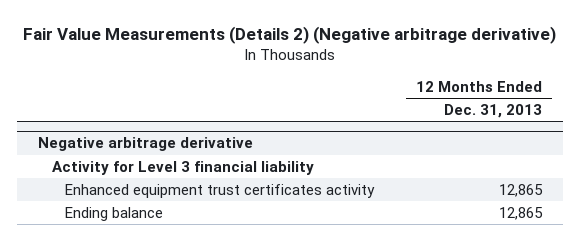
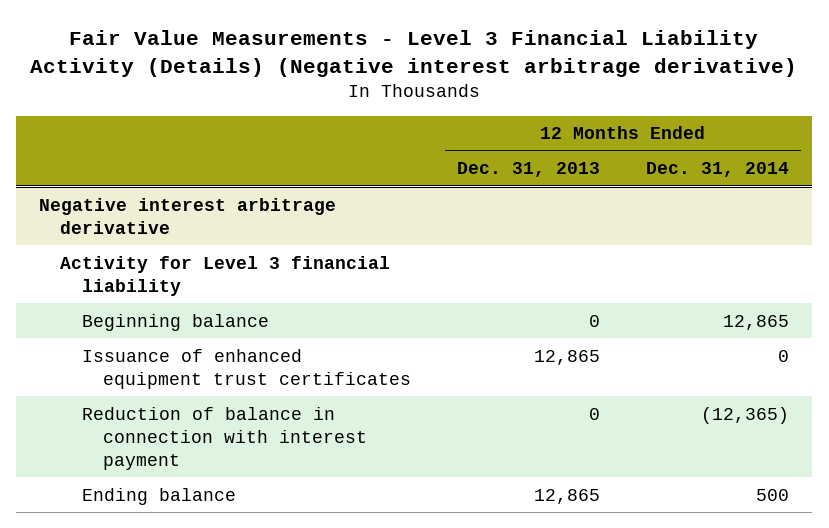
- Fair Value Measurements (Details 2) (Negative arbitrage derivative)
+ Fair Value Measurements - Level 3 Financial Liability Activity (Details) (Negative interest arbitrage derivative)
- | 12 Months Ended Dec. 31, 2013
+ | 12 Months Ended Dec. 31, 2013 | 12 Months Ended Dec. 31, 2014
- Negative arbitrage derivative
+ Negative interest arbitrage derivative
- Enhanced equipment trust certificates activity | 12,865
+ Beginning balance | 0 | 12,865
+ Issuance of enhanced equipment trust certificates | 12,865 | 0
+ Reduction of balance in connection with interest payment | 0 | (12,365)

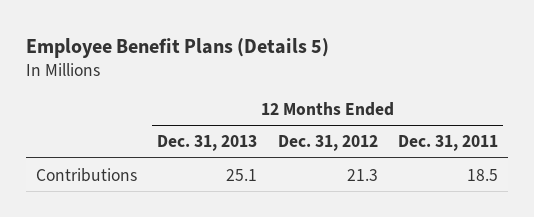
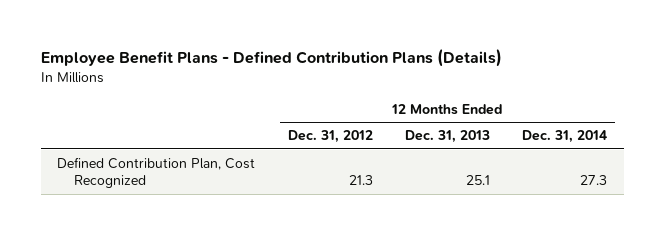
- Employee Benefit Plans (Details 5)
+ Employee Benefit Plans - Defined Contribution Plans (Details)
- | 12 Months Ended Dec. 31, 2013 | 12 Months Ended Dec. 31, 2012 | 12 Months Ended Dec. 31, 2011
+ | 12 Months Ended Dec. 31, 2012 | 12 Months Ended Dec. 31, 2013 | 12 Months Ended Dec. 31, 2014
- Contributions | 25.1 | 21.3 | 18.5
+ Defined Contribution Plan, Cost Recognized | 21.3 | 25.1 | 27.3

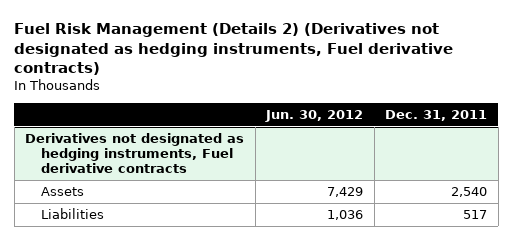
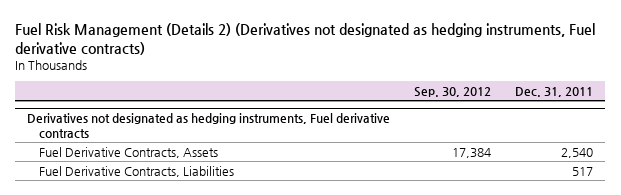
- | Jun. 30, 2012 | Dec. 31, 2011
+ | Sep. 30, 2012 | Dec. 31, 2011
@ Derivatives not designated as hedging instruments, Fuel derivative contracts
- Assets | 7,429 | 2,540
- Liabilities | 1,036 | 517
+ Fuel Derivative Contracts, Assets | 17,384 | 2,540
+ Fuel Derivative Contracts, Liabilities | | 517

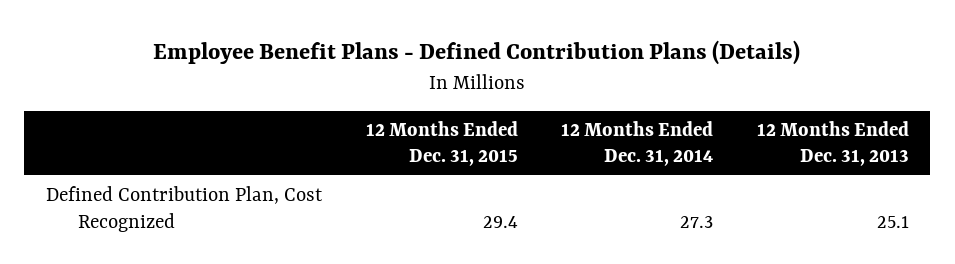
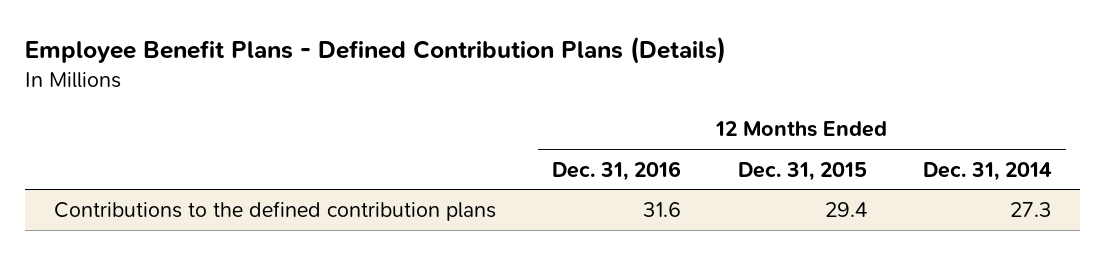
- | 12 Months Ended Dec. 31, 2015 | 12 Months Ended Dec. 31, 2014 | 12 Months Ended Dec. 31, 2013
+ | 12 Months Ended Dec. 31, 2016 | 12 Months Ended Dec. 31, 2015 | 12 Months Ended Dec. 31, 2014
- Defined Contribution Plan, Cost Recognized | 29.4 | 27.3 | 25.1
+ Contributions to the defined contribution plans | 31.6 | 29.4 | 27.3

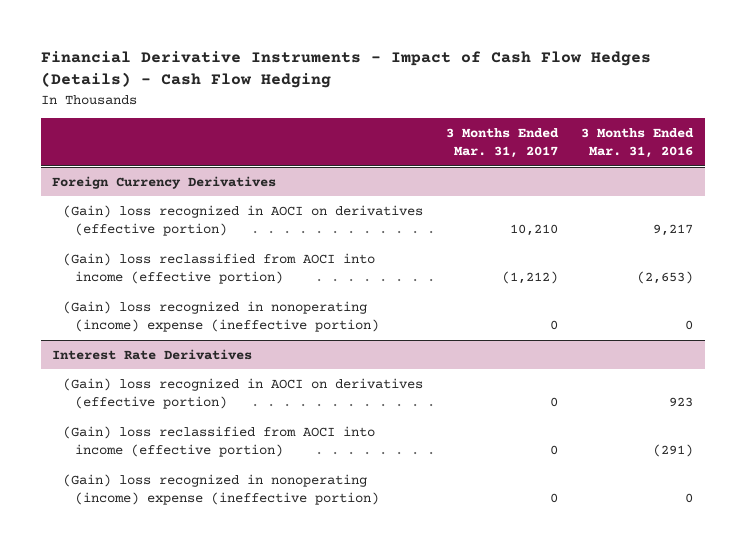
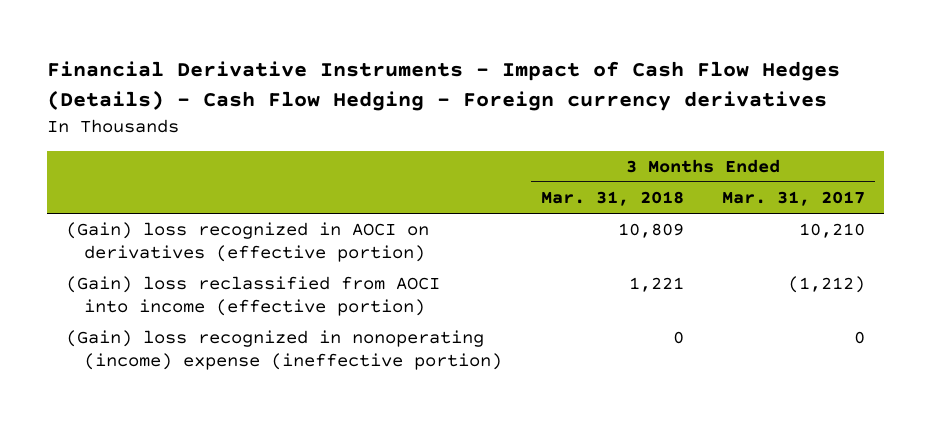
- Financial Derivative Instruments - Impact of Cash Flow Hedges (Details) - Cash Flow Hedging
+ Financial Derivative Instruments - Impact of Cash Flow Hedges (Details) - Cash Flow Hedging - Foreign currency derivatives
- | 3 Months Ended Mar. 31, 2017 | 3 Months Ended Mar. 31, 2016
+ | 3 Months Ended Mar. 31, 2018 | 3 Months Ended Mar. 31, 2017
- Foreign Currency Derivatives
- Interest Rate Derivatives
- (Gain) loss recognized in AOCI on derivatives (effective portion) | 0 | 923
- (Gain) loss reclassified from AOCI into income (effective portion) | 0 | (291)
- (Gain) loss recognized in nonoperating (income) expense (ineffective portion) | 0 | 0

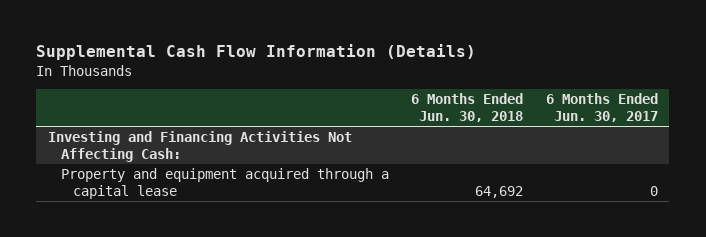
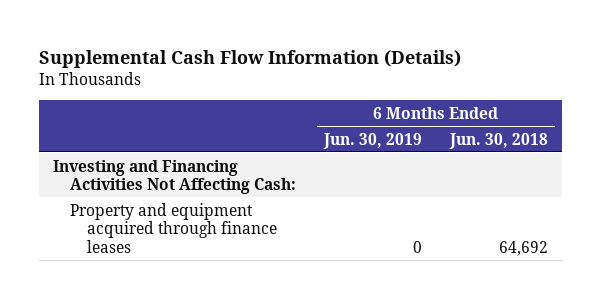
- | 6 Months Ended Jun. 30, 2018 | 6 Months Ended Jun. 30, 2017
+ | 6 Months Ended Jun. 30, 2019 | 6 Months Ended Jun. 30, 2018
- Property and equipment acquired through a capital lease | 64,692 | 0
+ Property and equipment acquired through finance leases | 0 | 64,692

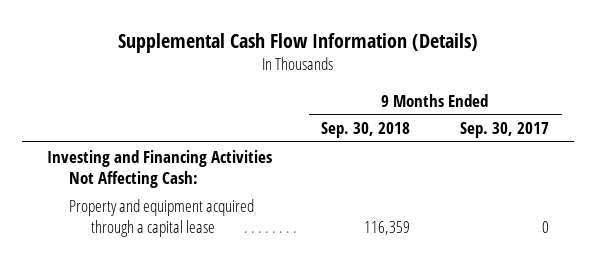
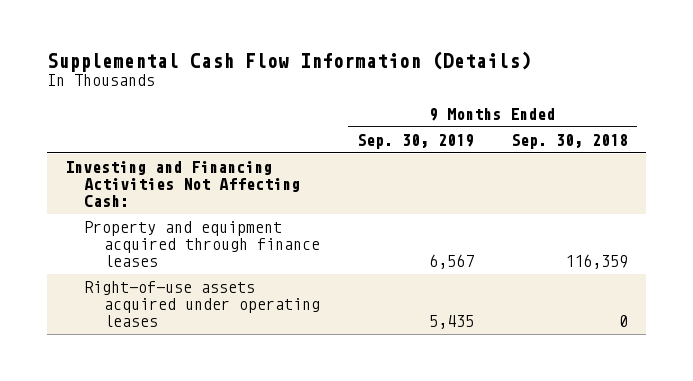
- | 9 Months Ended Sep. 30, 2018 | 9 Months Ended Sep. 30, 2017
+ | 9 Months Ended Sep. 30, 2019 | 9 Months Ended Sep. 30, 2018
- Property and equipment acquired through a capital lease | 116,359 | 0
+ Property and equipment acquired through finance leases | 6,567 | 116,359
+ Right-of-use assets acquired under operating leases | 5,435 | 0

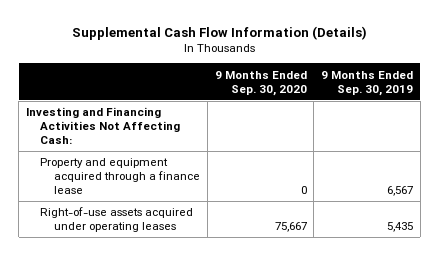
- | 9 Months Ended Sep. 30, 2019 | 9 Months Ended Sep. 30, 2018
+ | 9 Months Ended Sep. 30, 2020 | 9 Months Ended Sep. 30, 2019
- Property and equipment acquired through finance leases | 6,567 | 116,359
+ Property and equipment acquired through a finance lease | 0 | 6,567

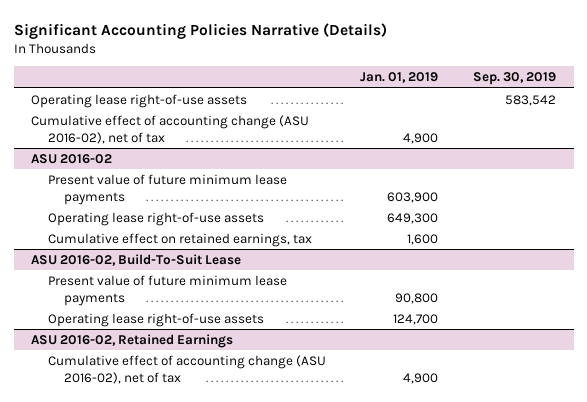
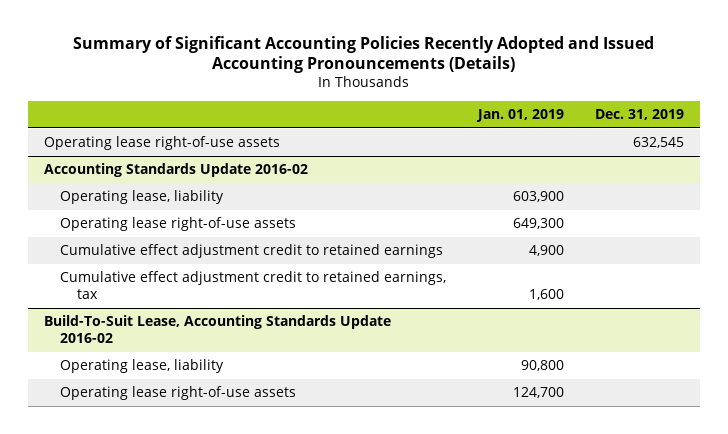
- Significant Accounting Policies Narrative (Details)
+ Summary of Significant Accounting Policies Recently Adopted and Issued Accounting Pronouncements (Details)
- | Jan. 01, 2019 | Sep. 30, 2019
+ | Jan. 01, 2019 | Dec. 31, 2019
- Cumulative effect of accounting change (ASU 2016-02), net of tax | 4,900 |
- ASU 2016-02
- Present value of future minimum lease payments | 603,900 |
+ Accounting Standards Update 2016-02
+ Operating lease, liability | 603,900 |
- Cumulative effect on retained earnings, tax | 1,600 |
- ASU 2016-02, Build-To-Suit Lease
- Present value of future minimum lease payments | 90,800 |
+ Cumulative effect adjustment credit to retained earnings | 4,900 |
+ Cumulative effect adjustment credit to retained earnings, tax | 1,600 |
+ Build-To-Suit Lease, Accounting Standards Update 2016-02
+ Operating lease, liability | 90,800 |
- ASU 2016-02, Retained Earnings
- Cumulative effect of accounting change (ASU 2016-02), net of tax | 4,900 |

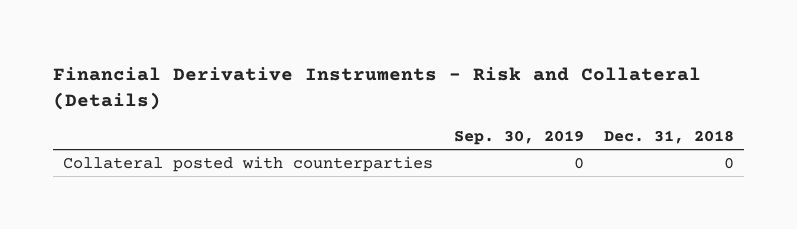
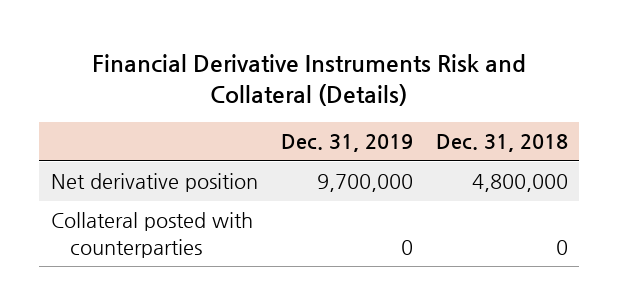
- Financial Derivative Instruments - Risk and Collateral (Details)
+ Financial Derivative Instruments Risk and Collateral (Details)
- | Sep. 30, 2019 | Dec. 31, 2018
+ | Dec. 31, 2019 | Dec. 31, 2018
+ Net derivative position | 9,700,000 | 4,800,000

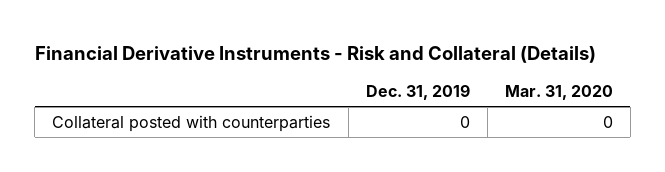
- Financial Derivative Instruments Risk and Collateral (Details)
+ Financial Derivative Instruments - Risk and Collateral (Details)
- | Dec. 31, 2019 | Dec. 31, 2018
+ | Dec. 31, 2019 | Mar. 31, 2020
- Net derivative position | 9,700,000 | 4,800,000

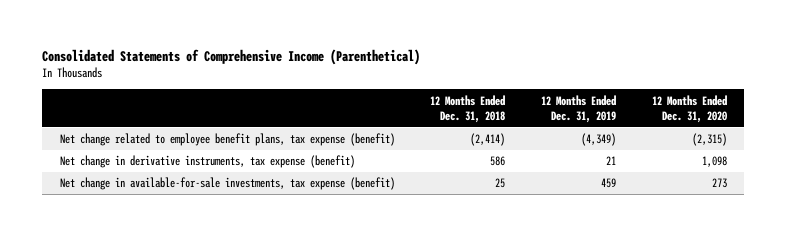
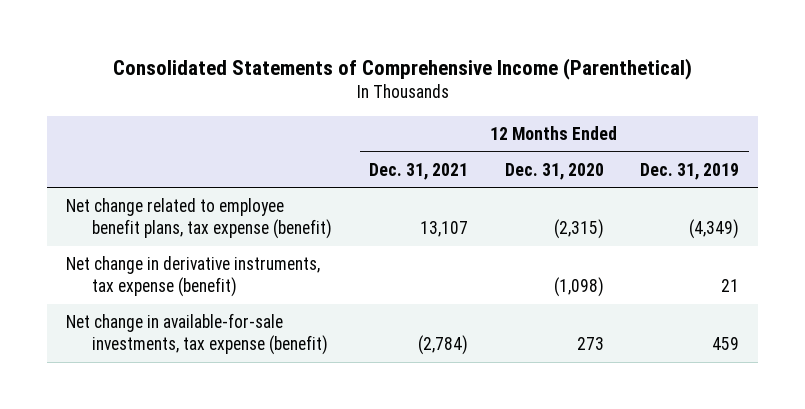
- | 12 Months Ended Dec. 31, 2018 | 12 Months Ended Dec. 31, 2019 | 12 Months Ended Dec. 31, 2020
+ | 12 Months Ended Dec. 31, 2021 | 12 Months Ended Dec. 31, 2020 | 12 Months Ended Dec. 31, 2019
- Net change in derivative instruments, tax expense (benefit) | 586 | 21 | 1,098
+ Net change in derivative instruments, tax expense (benefit) | | (1,098) | 21

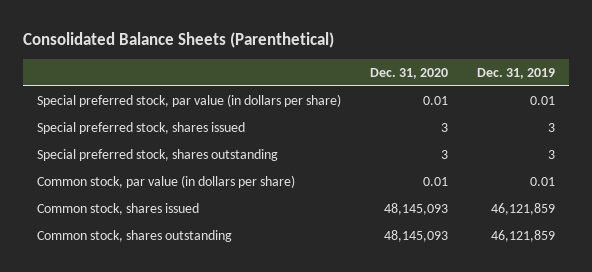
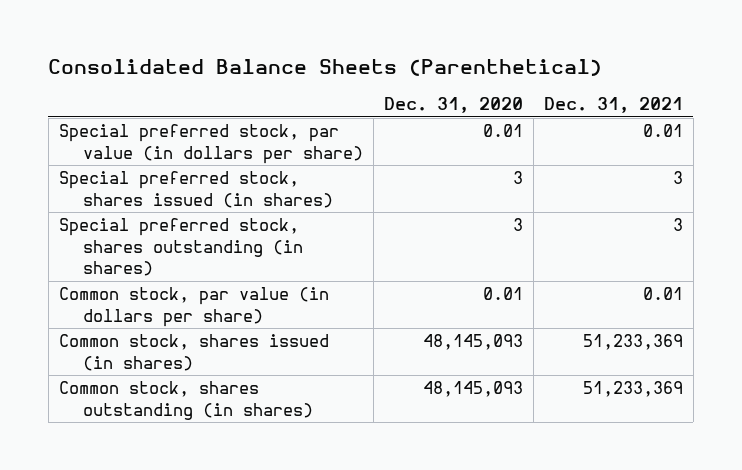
- | Dec. 31, 2020 | Dec. 31, 2019
+ | Dec. 31, 2020 | Dec. 31, 2021
- Special preferred stock, shares issued | 3 | 3
- Special preferred stock, shares outstanding | 3 | 3
+ Special preferred stock, shares issued (in shares) | 3 | 3
+ Special preferred stock, shares outstanding (in shares) | 3 | 3
- Common stock, shares issued | 48,145,093 | 46,121,859
- Common stock, shares outstanding | 48,145,093 | 46,121,859
+ Common stock, shares issued (in shares) | 48,145,093 | 51,233,369
+ Common stock, shares outstanding (in shares) | 48,145,093 | 51,233,369

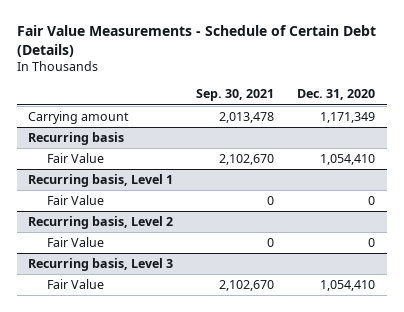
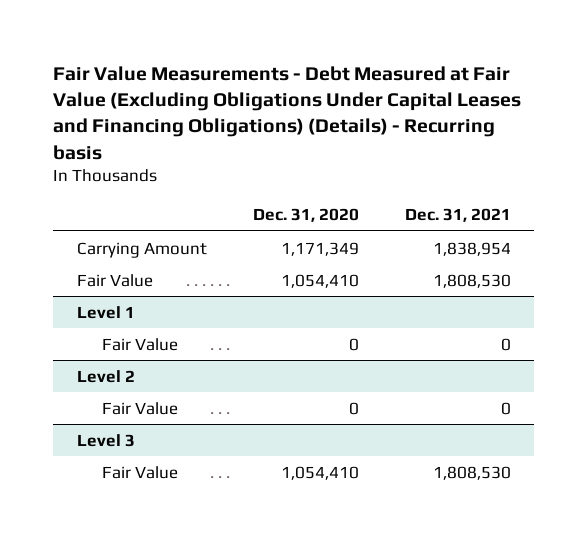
- Fair Value Measurements - Schedule of Certain Debt (Details)
+ Fair Value Measurements - Debt Measured at Fair Value (Excluding Obligations Under Capital Leases and Financing Obligations) (Details) - Recurring basis
- | Sep. 30, 2021 | Dec. 31, 2020
+ | Dec. 31, 2020 | Dec. 31, 2021
- Carrying amount | 2,013,478 | 1,171,349
- Recurring basis
+ Carrying Amount | 1,171,349 | 1,838,954
- Recurring basis, Level 1
+ Level 1
- Recurring basis, Level 2
+ Level 2
- Recurring basis, Level 3
+ Level 3

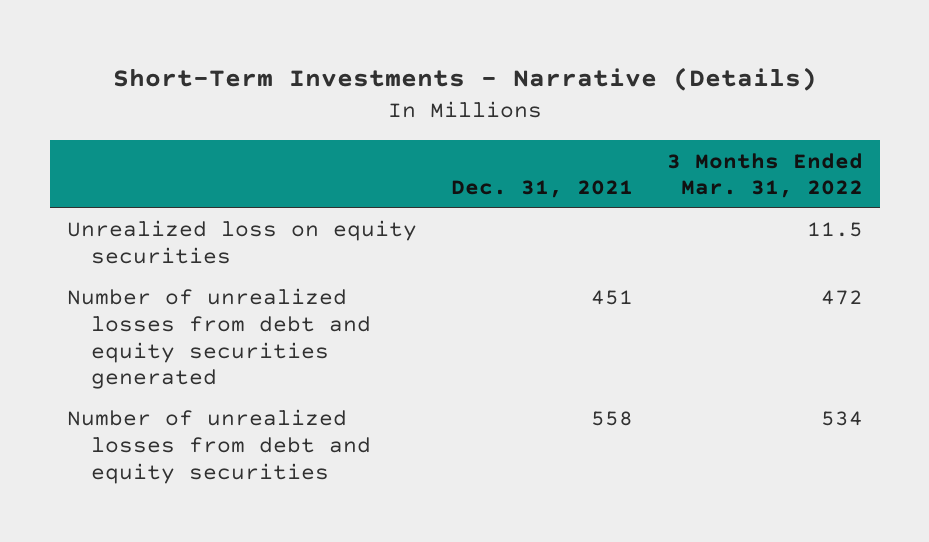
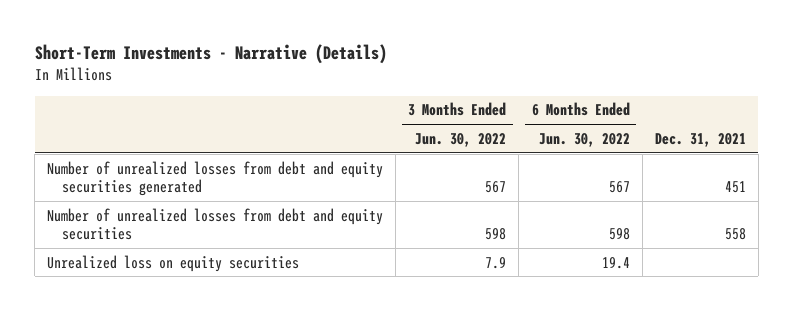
- | Dec. 31, 2021 | 3 Months Ended Mar. 31, 2022
+ | 3 Months Ended Jun. 30, 2022 | 6 Months Ended Jun. 30, 2022 | Dec. 31, 2021
moved down: Unrealized loss on equity securities | 7.9 | 19.4 |

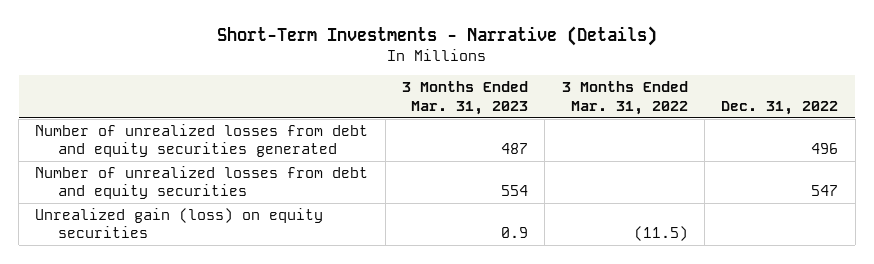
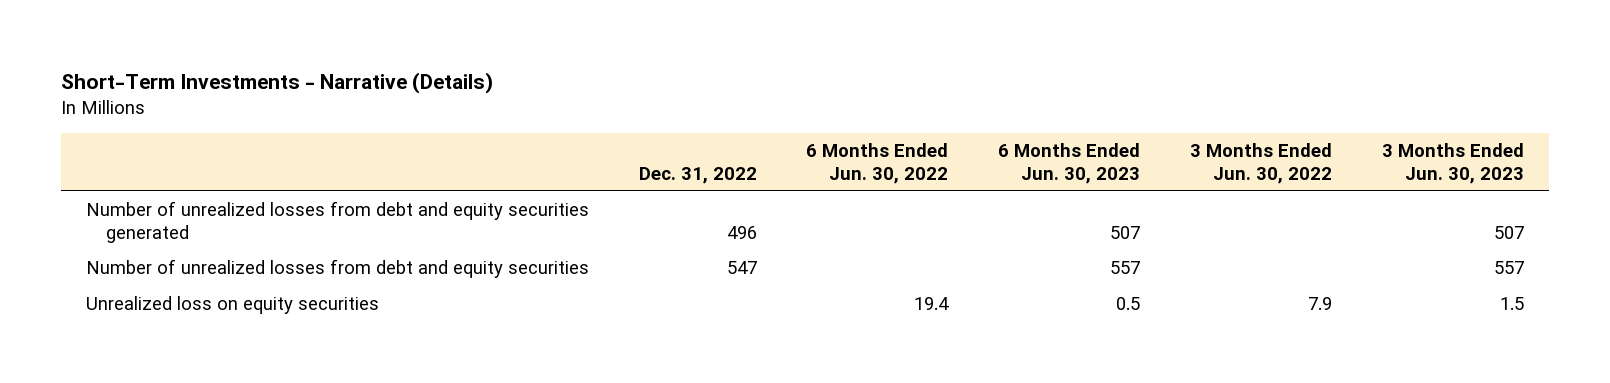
- | 3 Months Ended Mar. 31, 2023 | 3 Months Ended Mar. 31, 2022 | Dec. 31, 2022
+ | Dec. 31, 2022 | 6 Months Ended Jun. 30, 2022 | 6 Months Ended Jun. 30, 2023 | 3 Months Ended Jun. 30, 2022 | 3 Months Ended Jun. 30, 2023
- Unrealized gain (loss) on equity securities | 0.9 | (11.5) |
+ Unrealized loss on equity securities | | 19.4 | 0.5 | 7.9 | 1.5

